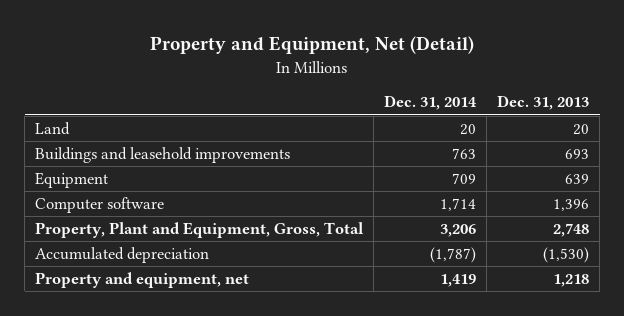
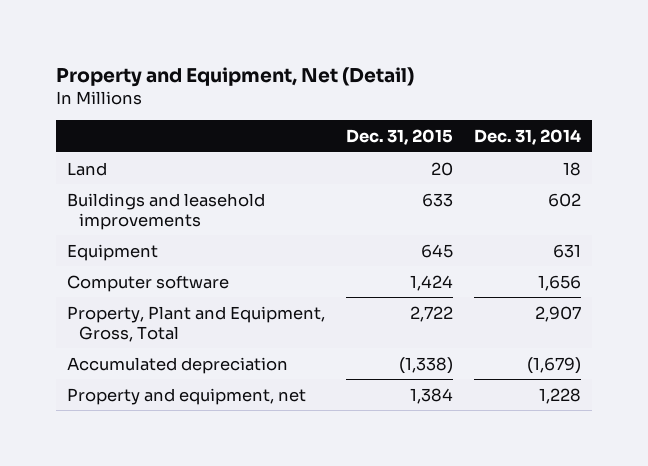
- | Dec. 31, 2014 | Dec. 31, 2013
+ | Dec. 31, 2015 | Dec. 31, 2014
- Land | 20 | 20
- Buildings and leasehold improvements | 763 | 693
- Equipment | 709 | 639
- Computer software | 1,714 | 1,396
- Property, Plant and Equipment, Gross, Total | 3,206 | 2,748
- Accumulated depreciation | (1,787) | (1,530)
- Property and equipment, net | 1,419 | 1,218
+ Land | 20 | 18
+ Buildings and leasehold improvements | 633 | 602
+ Equipment | 645 | 631
+ Computer software | 1,424 | 1,656
+ Property, Plant and Equipment, Gross, Total | 2,722 | 2,907
+ Accumulated depreciation | (1,338) | (1,679)
+ Property and equipment, net | 1,384 | 1,228

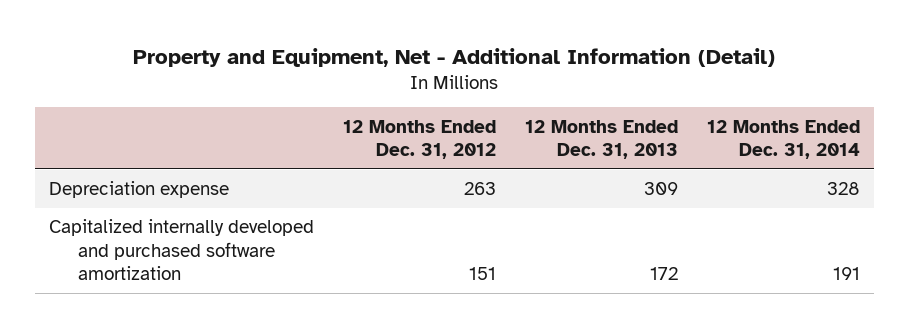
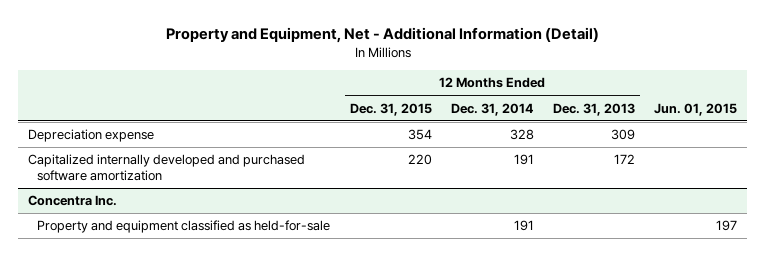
- | 12 Months Ended Dec. 31, 2012 | 12 Months Ended Dec. 31, 2013 | 12 Months Ended Dec. 31, 2014
+ | 12 Months Ended Dec. 31, 2015 | 12 Months Ended Dec. 31, 2014 | 12 Months Ended Dec. 31, 2013 | Jun. 01, 2015
+ Concentra Inc.
+ Property and equipment classified as held-for-sale | | 191 | | 197

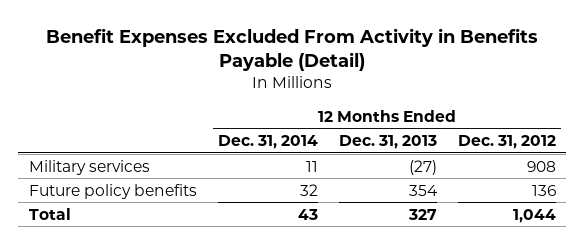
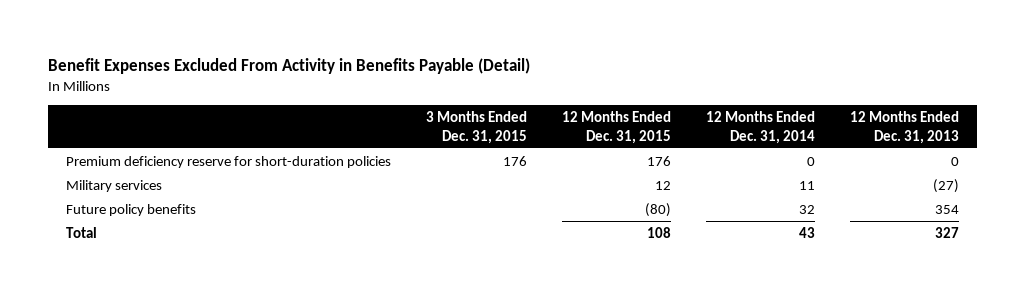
- | 12 Months Ended Dec. 31, 2014 | 12 Months Ended Dec. 31, 2013 | 12 Months Ended Dec. 31, 2012
+ | 3 Months Ended Dec. 31, 2015 | 12 Months Ended Dec. 31, 2015 | 12 Months Ended Dec. 31, 2014 | 12 Months Ended Dec. 31, 2013
+ Premium deficiency reserve for short-duration policies | 176 | 176 | 0 | 0

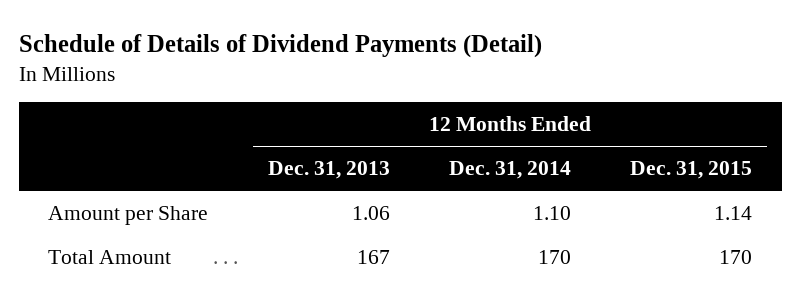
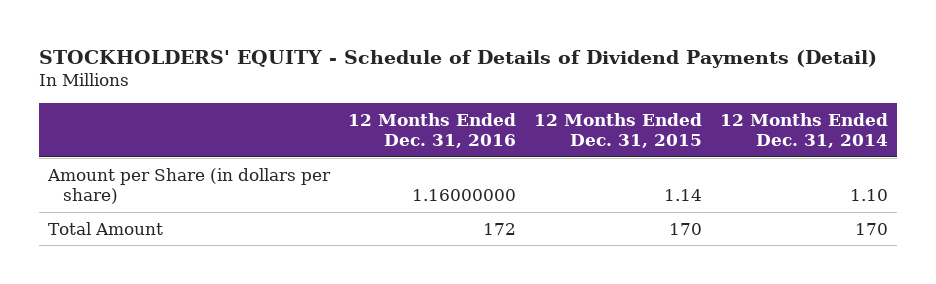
- Schedule of Details of Dividend Payments (Detail)
+ STOCKHOLDERS' EQUITY - Schedule of Details of Dividend Payments (Detail)
- | 12 Months Ended Dec. 31, 2013 | 12 Months Ended Dec. 31, 2014 | 12 Months Ended Dec. 31, 2015
+ | 12 Months Ended Dec. 31, 2016 | 12 Months Ended Dec. 31, 2015 | 12 Months Ended Dec. 31, 2014
- Amount per Share | 1.06 | 1.10 | 1.14
+ Amount per Share (in dollars per share) | 1.16000000 | 1.14 | 1.10

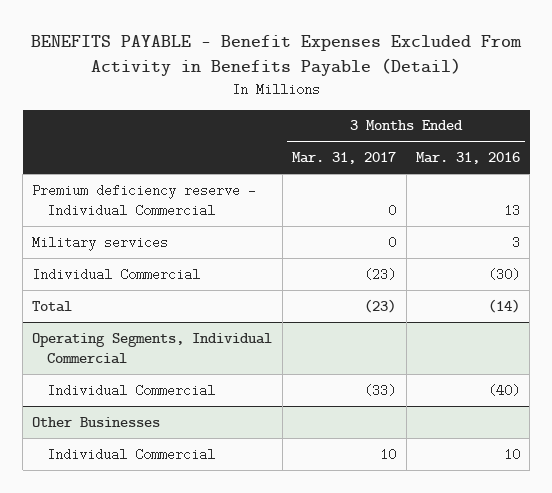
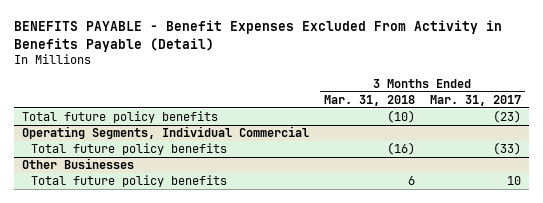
- | 3 Months Ended Mar. 31, 2017 | 3 Months Ended Mar. 31, 2016
+ | 3 Months Ended Mar. 31, 2018 | 3 Months Ended Mar. 31, 2017
- Premium deficiency reserve - Individual Commercial | 0 | 13
- Military services | 0 | 3
- Individual Commercial | (23) | (30)
- Total | (23) | (14)
+ Total future policy benefits | (10) | (23)
@ Operating Segments, Individual Commercial
- Individual Commercial | (33) | (40)
+ Total future policy benefits | (16) | (33)
@ Other Businesses
- Individual Commercial | 10 | 10
+ Total future policy benefits | 6 | 10

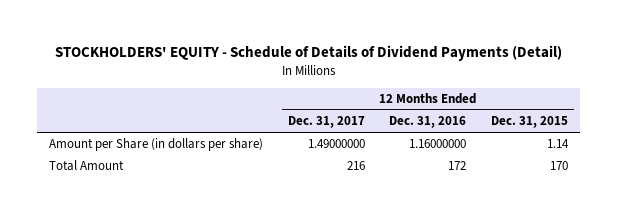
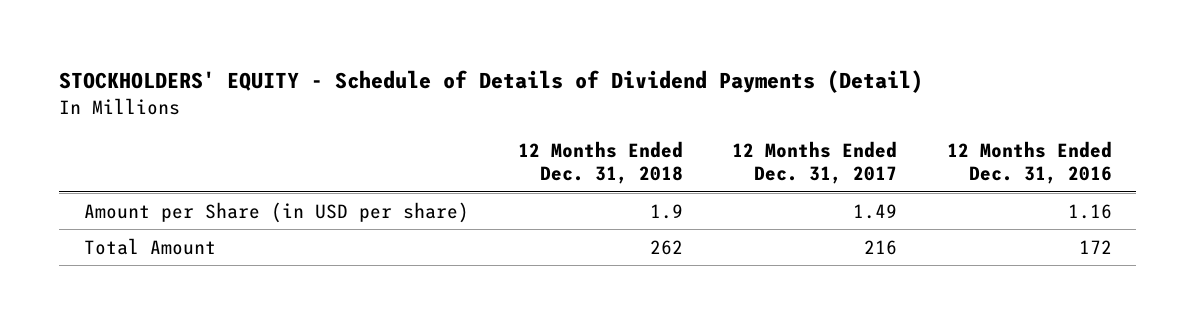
- | 12 Months Ended Dec. 31, 2017 | 12 Months Ended Dec. 31, 2016 | 12 Months Ended Dec. 31, 2015
+ | 12 Months Ended Dec. 31, 2018 | 12 Months Ended Dec. 31, 2017 | 12 Months Ended Dec. 31, 2016
- Amount per Share (in dollars per share) | 1.49000000 | 1.16000000 | 1.14
+ Amount per Share (in USD per share) | 1.9 | 1.49 | 1.16

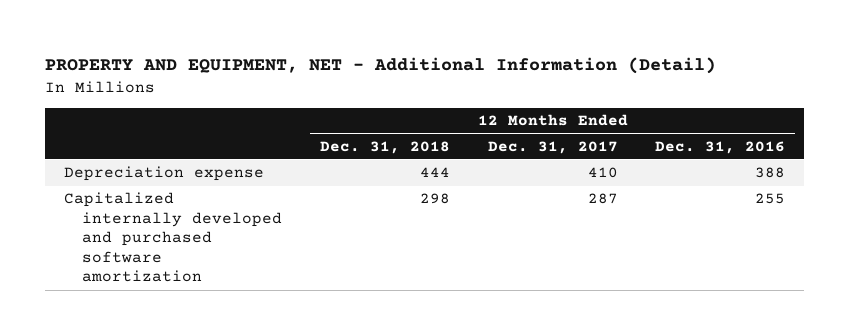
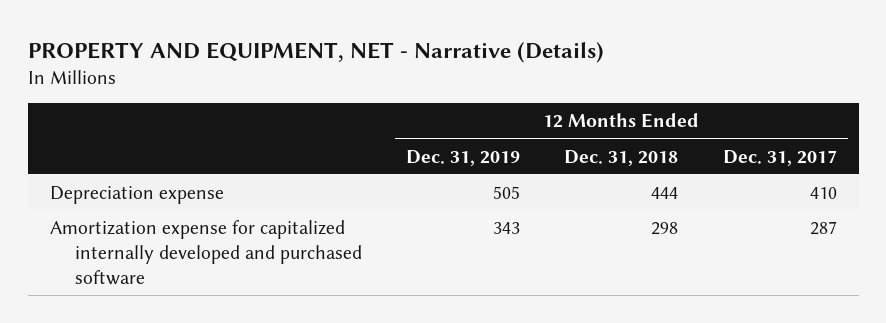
- PROPERTY AND EQUIPMENT, NET - Additional Information (Detail)
+ PROPERTY AND EQUIPMENT, NET - Narrative (Details)
- | 12 Months Ended Dec. 31, 2018 | 12 Months Ended Dec. 31, 2017 | 12 Months Ended Dec. 31, 2016
+ | 12 Months Ended Dec. 31, 2019 | 12 Months Ended Dec. 31, 2018 | 12 Months Ended Dec. 31, 2017
- Capitalized internally developed and purchased software amortization | 298 | 287 | 255
+ Amortization expense for capitalized internally developed and purchased software | 343 | 298 | 287

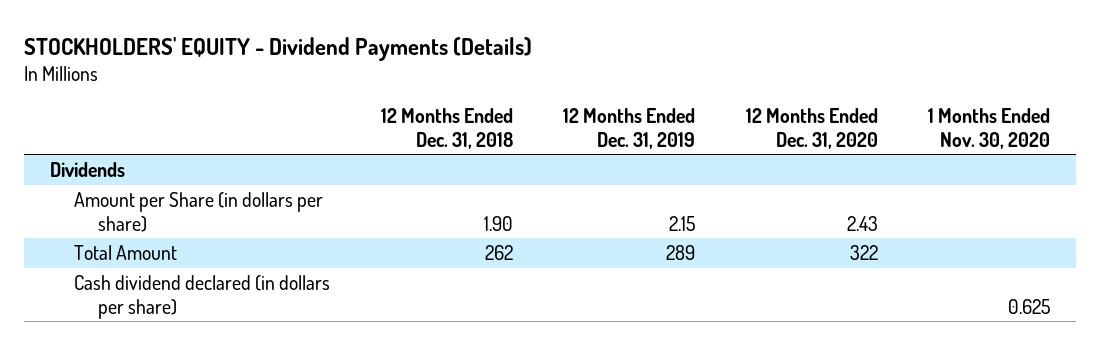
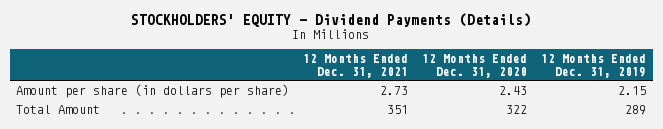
- | 12 Months Ended Dec. 31, 2018 | 12 Months Ended Dec. 31, 2019 | 12 Months Ended Dec. 31, 2020 | 1 Months Ended Nov. 30, 2020
+ | 12 Months Ended Dec. 31, 2021 | 12 Months Ended Dec. 31, 2020 | 12 Months Ended Dec. 31, 2019
- Dividends
- Amount per Share (in dollars per share) | 1.90 | 2.15 | 2.43 |
+ Amount per share (in dollars per share) | 2.73 | 2.43 | 2.15
- Cash dividend declared (in dollars per share) | | | | 0.625

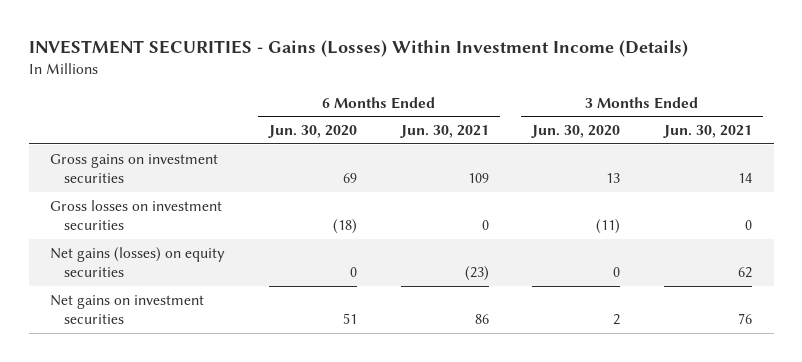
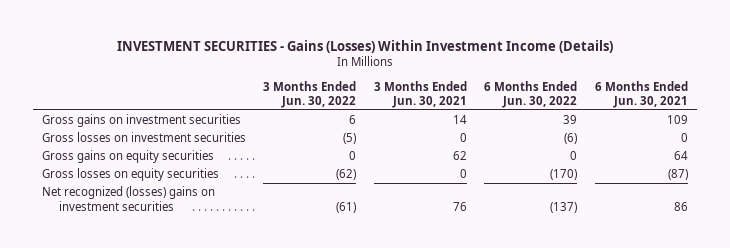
- | 6 Months Ended Jun. 30, 2020 | 6 Months Ended Jun. 30, 2021 | 3 Months Ended Jun. 30, 2020 | 3 Months Ended Jun. 30, 2021
+ | 3 Months Ended Jun. 30, 2022 | 3 Months Ended Jun. 30, 2021 | 6 Months Ended Jun. 30, 2022 | 6 Months Ended Jun. 30, 2021
- Net gains (losses) on equity securities | 0 | (23) | 0 | 62
- Net gains on investment securities | 51 | 86 | 2 | 76
+ Gross gains on equity securities | 0 | 62 | 0 | 64
+ Gross losses on equity securities | (62) | 0 | (170) | (87)
+ Net recognized (losses) gains on investment securities | (61) | 76 | (137) | 86

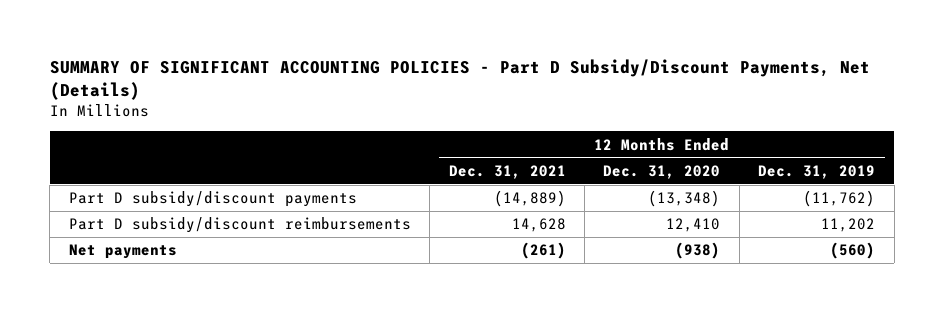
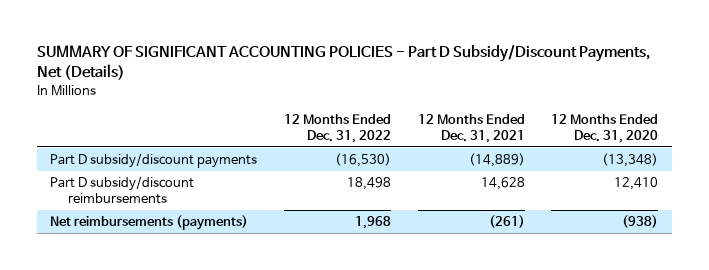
- | 12 Months Ended Dec. 31, 2021 | 12 Months Ended Dec. 31, 2020 | 12 Months Ended Dec. 31, 2019
+ | 12 Months Ended Dec. 31, 2022 | 12 Months Ended Dec. 31, 2021 | 12 Months Ended Dec. 31, 2020
- Net payments | (261) | (938) | (560)
+ Net reimbursements (payments) | 1,968 | (261) | (938)

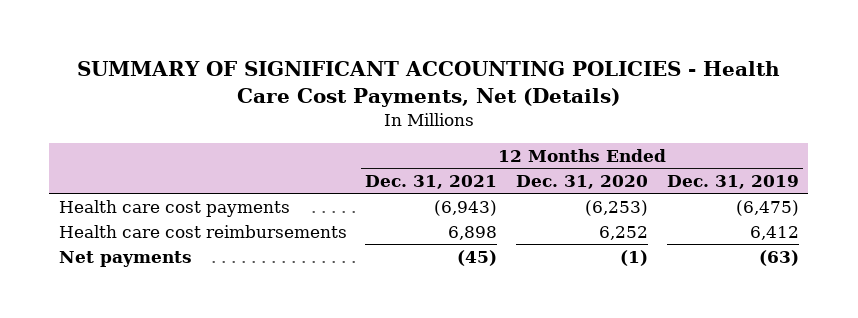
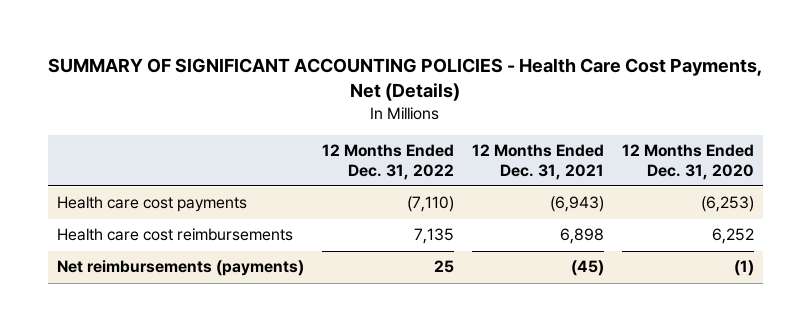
- | 12 Months Ended Dec. 31, 2021 | 12 Months Ended Dec. 31, 2020 | 12 Months Ended Dec. 31, 2019
+ | 12 Months Ended Dec. 31, 2022 | 12 Months Ended Dec. 31, 2021 | 12 Months Ended Dec. 31, 2020
- Net payments | (45) | (1) | (63)
+ Net reimbursements (payments) | 25 | (45) | (1)

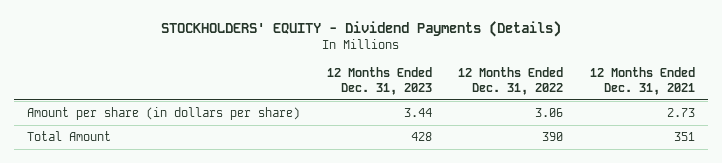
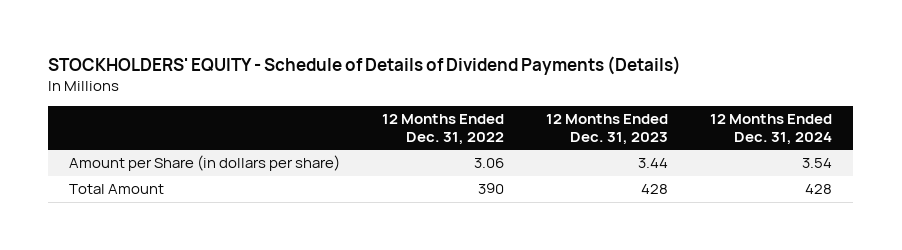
- STOCKHOLDERS' EQUITY - Dividend Payments (Details)
+ STOCKHOLDERS' EQUITY - Schedule of Details of Dividend Payments (Details)
- | 12 Months Ended Dec. 31, 2023 | 12 Months Ended Dec. 31, 2022 | 12 Months Ended Dec. 31, 2021
+ | 12 Months Ended Dec. 31, 2022 | 12 Months Ended Dec. 31, 2023 | 12 Months Ended Dec. 31, 2024
- Amount per share (in dollars per share) | 3.44 | 3.06 | 2.73
+ Amount per Share (in dollars per share) | 3.06 | 3.44 | 3.54

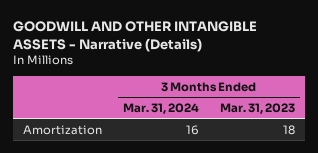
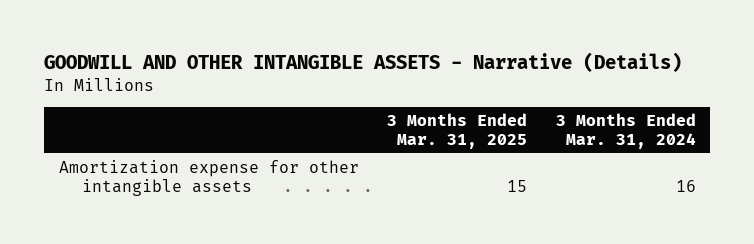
- | 3 Months Ended Mar. 31, 2024 | 3 Months Ended Mar. 31, 2023
+ | 3 Months Ended Mar. 31, 2025 | 3 Months Ended Mar. 31, 2024
- Amortization | 16 | 18
+ Amortization expense for other intangible assets | 15 | 16

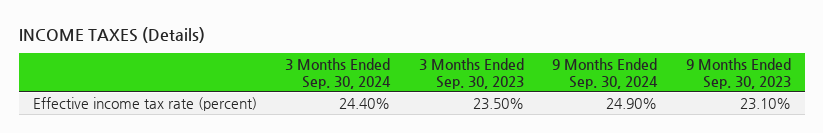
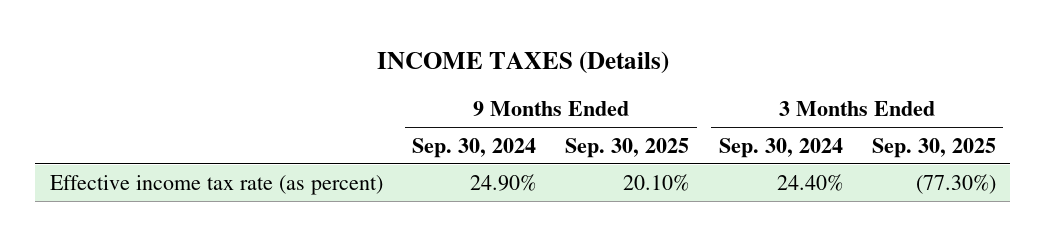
- | 3 Months Ended Sep. 30, 2024 | 3 Months Ended Sep. 30, 2023 | 9 Months Ended Sep. 30, 2024 | 9 Months Ended Sep. 30, 2023
+ | 9 Months Ended Sep. 30, 2024 | 9 Months Ended Sep. 30, 2025 | 3 Months Ended Sep. 30, 2024 | 3 Months Ended Sep. 30, 2025
- Effective income tax rate (percent) | 24.40% | 23.50% | 24.90% | 23.10%
+ Effective income tax rate (as percent) | 24.90% | 20.10% | 24.40% | (77.30%)

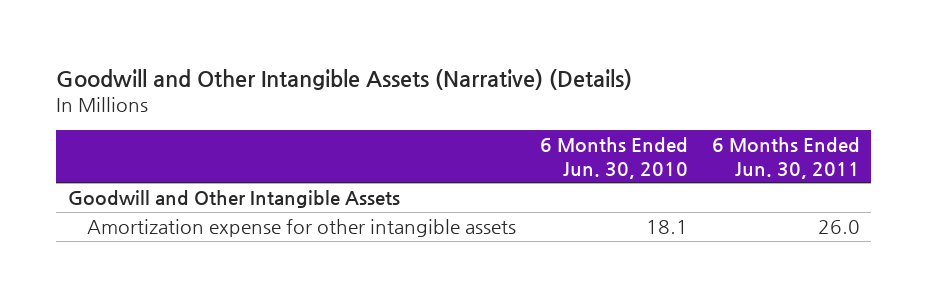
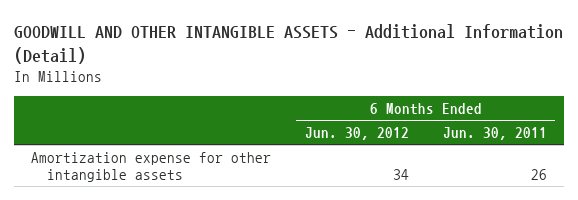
- Goodwill and Other Intangible Assets (Narrative) (Details)
+ GOODWILL AND OTHER INTANGIBLE ASSETS - Additional Information (Detail)
- | 6 Months Ended Jun. 30, 2010 | 6 Months Ended Jun. 30, 2011
+ | 6 Months Ended Jun. 30, 2012 | 6 Months Ended Jun. 30, 2011
- Goodwill and Other Intangible Assets
- Amortization expense for other intangible assets | 18.1 | 26.0
+ Amortization expense for other intangible assets | 34 | 26

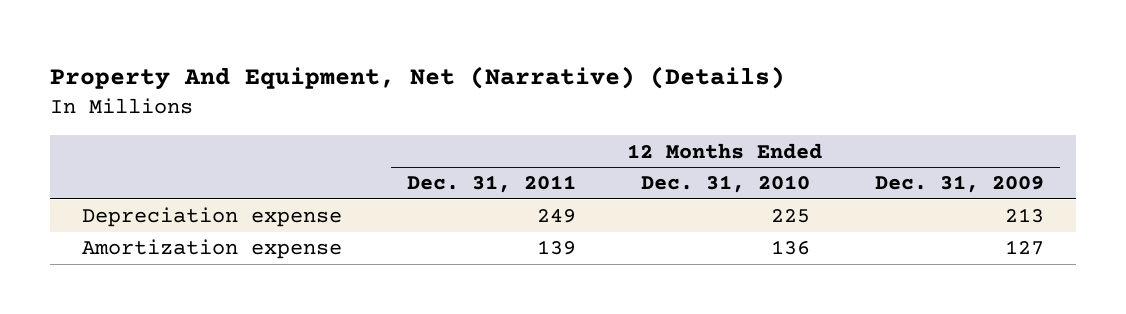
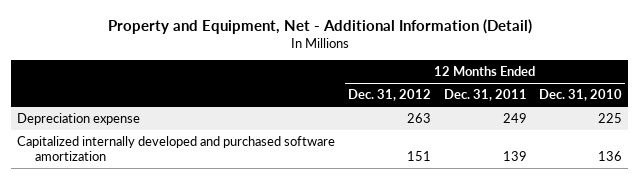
- Property And Equipment, Net (Narrative) (Details)
+ Property and Equipment, Net - Additional Information (Detail)
- | 12 Months Ended Dec. 31, 2011 | 12 Months Ended Dec. 31, 2010 | 12 Months Ended Dec. 31, 2009
+ | 12 Months Ended Dec. 31, 2012 | 12 Months Ended Dec. 31, 2011 | 12 Months Ended Dec. 31, 2010
- Amortization expense | 139 | 136 | 127
+ Capitalized internally developed and purchased software amortization | 151 | 139 | 136

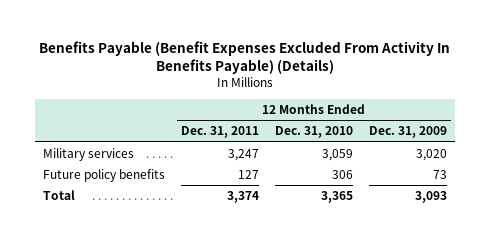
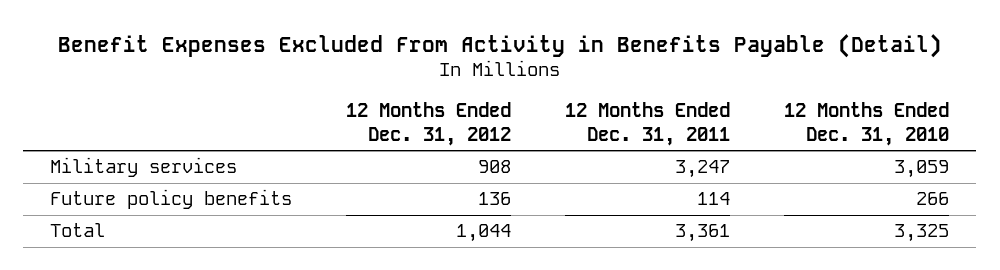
- Benefits Payable (Benefit Expenses Excluded From Activity In Benefits Payable) (Details)
+ Benefit Expenses Excluded From Activity in Benefits Payable (Detail)
- | 12 Months Ended Dec. 31, 2011 | 12 Months Ended Dec. 31, 2010 | 12 Months Ended Dec. 31, 2009
+ | 12 Months Ended Dec. 31, 2012 | 12 Months Ended Dec. 31, 2011 | 12 Months Ended Dec. 31, 2010
- Future policy benefits | 127 | 306 | 73
- Total | 3,374 | 3,365 | 3,093
+ Future policy benefits | 136 | 114 | 266
+ Total | 1,044 | 3,361 | 3,325

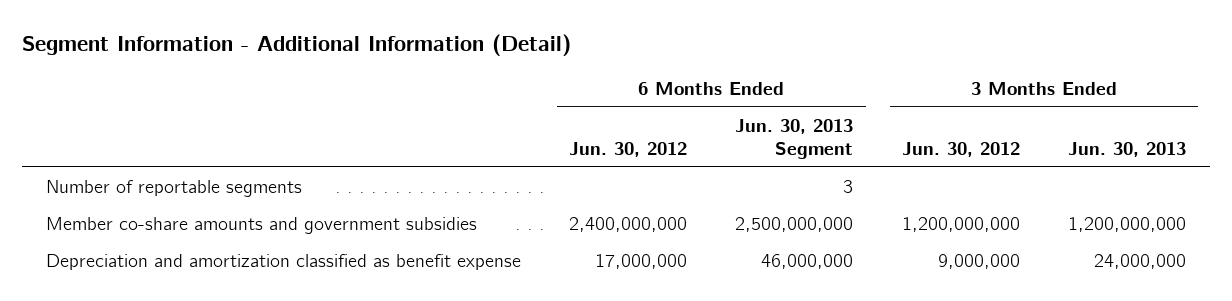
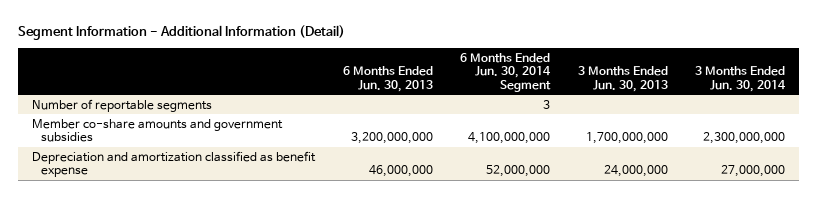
- | 6 Months Ended Jun. 30, 2012 | 6 Months Ended Jun. 30, 2013 Segment | 3 Months Ended Jun. 30, 2012 | 3 Months Ended Jun. 30, 2013
+ | 6 Months Ended Jun. 30, 2013 | 6 Months Ended Jun. 30, 2014 Segment | 3 Months Ended Jun. 30, 2013 | 3 Months Ended Jun. 30, 2014
- Member co-share amounts and government subsidies | 2,400,000,000 | 2,500,000,000 | 1,200,000,000 | 1,200,000,000
+ Member co-share amounts and government subsidies | 3,200,000,000 | 4,100,000,000 | 1,700,000,000 | 2,300,000,000

